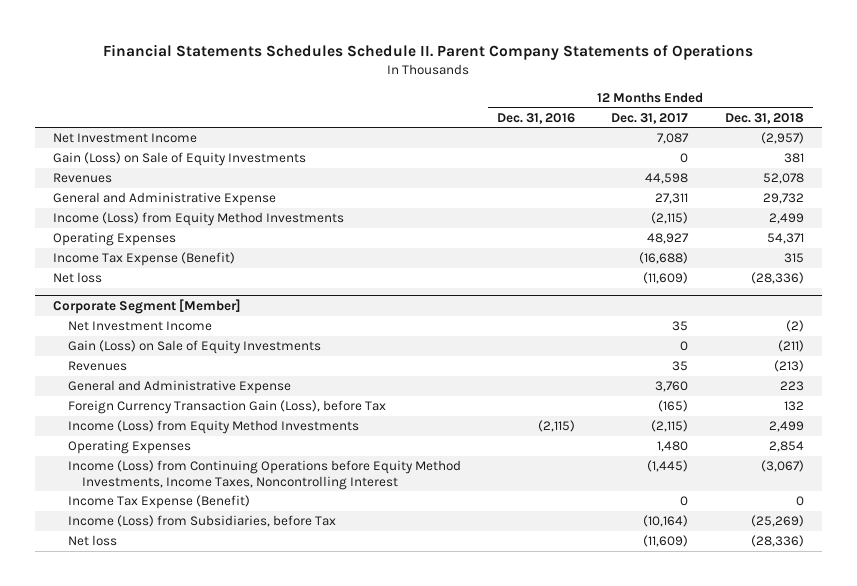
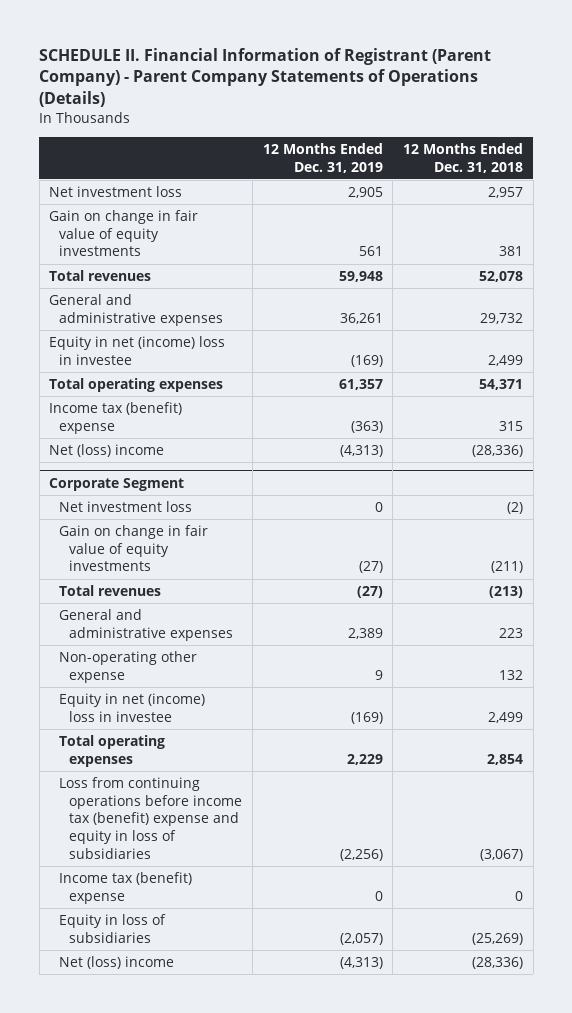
- Financial Statements Schedules Schedule II. Parent Company Statements of Operations
+ SCHEDULE II. Financial Information of Registrant (Parent Company) - Parent Company Statements of Operations (Details)
- | 12 Months Ended Dec. 31, 2016 | 12 Months Ended Dec. 31, 2017 | 12 Months Ended Dec. 31, 2018
+ | 12 Months Ended Dec. 31, 2019 | 12 Months Ended Dec. 31, 2018
- Net Investment Income | | 7,087 | (2,957)
- Gain (Loss) on Sale of Equity Investments | | 0 | 381
- Revenues | | 44,598 | 52,078
- General and Administrative Expense | | 27,311 | 29,732
- Income (Loss) from Equity Method Investments | | (2,115) | 2,499
- Operating Expenses | | 48,927 | 54,371
- Income Tax Expense (Benefit) | | (16,688) | 315
- Net loss | | (11,609) | (28,336)
- Corporate Segment [Member]
- Net Investment Income | | 35 | (2)
- Gain (Loss) on Sale of Equity Investments | | 0 | (211)
- Revenues | | 35 | (213)
- General and Administrative Expense | | 3,760 | 223
- Foreign Currency Transaction Gain (Loss), before Tax | | (165) | 132
- Income (Loss) from Equity Method Investments | (2,115) | (2,115) | 2,499
- Operating Expenses | | 1,480 | 2,854
- Income (Loss) from Continuing Operations before Equity Method Investments, Income Taxes, Noncontrolling Interest | | (1,445) | (3,067)
- Income Tax Expense (Benefit) | | 0 | 0
- Income (Loss) from Subsidiaries, before Tax | | (10,164) | (25,269)
- Net loss | | (11,609) | (28,336)
+ Net investment loss | 2,905 | 2,957
+ Gain on change in fair value of equity investments | 561 | 381
+ Total revenues | 59,948 | 52,078
+ General and administrative expenses | 36,261 | 29,732
+ Equity in net (income) loss in investee | (169) | 2,499
+ Total operating expenses | 61,357 | 54,371
+ Income tax (benefit) expense | (363) | 315
+ Net (loss) income | (4,313) | (28,336)
+ Corporate Segment
+ Net investment loss | 0 | (2)
+ Gain on change in fair value of equity investments | (27) | (211)
+ Total revenues | (27) | (213)
+ General and administrative expenses | 2,389 | 223
+ Non-operating other expense | 9 | 132
+ Equity in net (income) loss in investee | (169) | 2,499
+ Total operating expenses | 2,229 | 2,854
+ Loss from continuing operations before income tax (benefit) expense and equity in loss of subsidiaries | (2,256) | (3,067)
+ Income tax (benefit) expense | 0 | 0
+ Equity in loss of subsidiaries | (2,057) | (25,269)
+ Net (loss) income | (4,313) | (28,336)

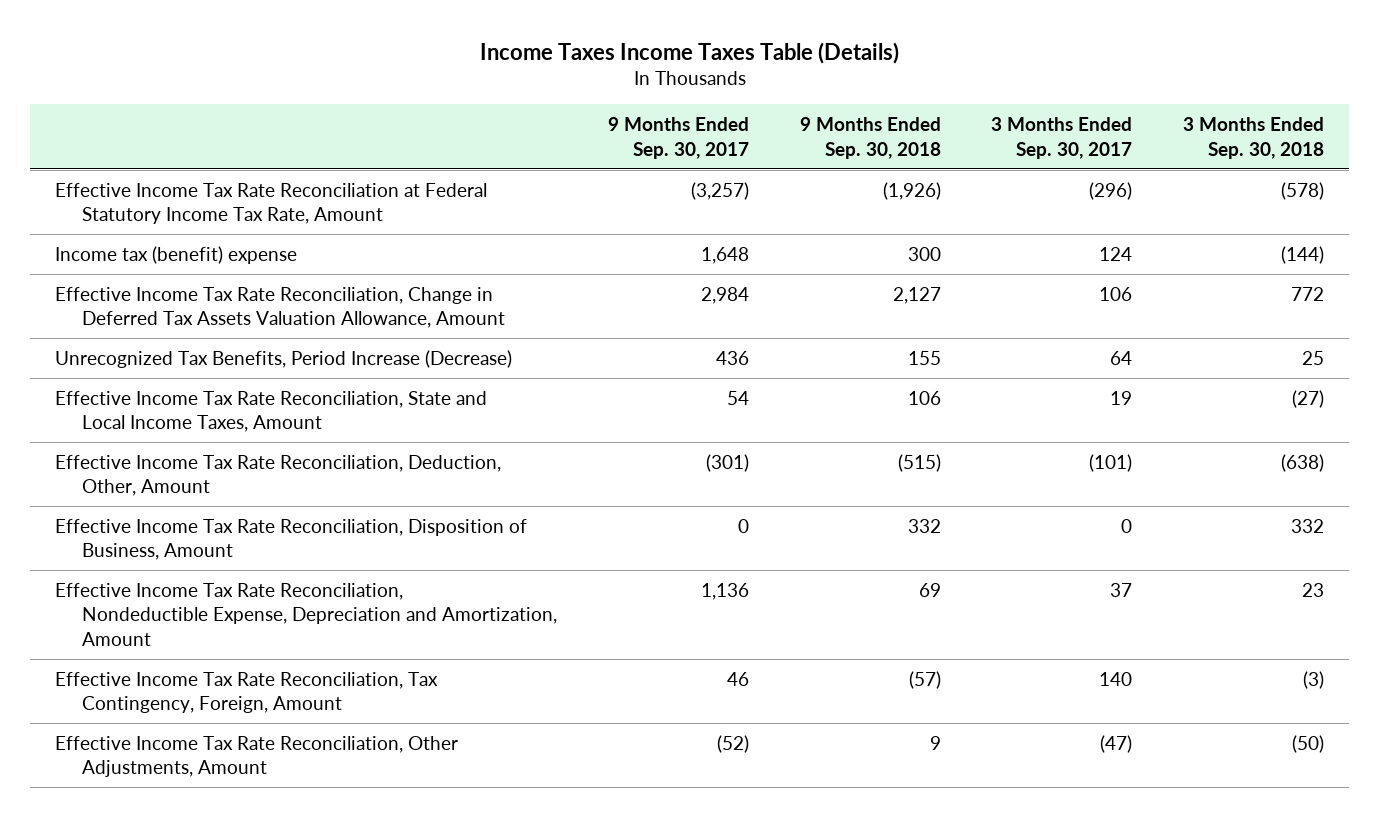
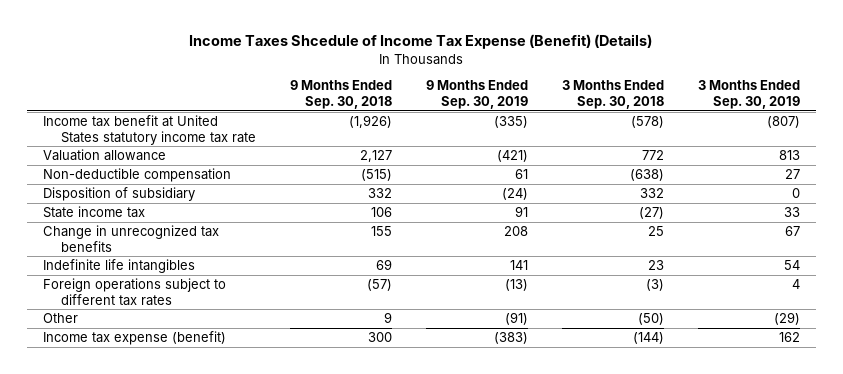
- Income Taxes Income Taxes Table (Details)
+ Income Taxes Shcedule of Income Tax Expense (Benefit) (Details)
- | 9 Months Ended Sep. 30, 2017 | 9 Months Ended Sep. 30, 2018 | 3 Months Ended Sep. 30, 2017 | 3 Months Ended Sep. 30, 2018
+ | 9 Months Ended Sep. 30, 2018 | 9 Months Ended Sep. 30, 2019 | 3 Months Ended Sep. 30, 2018 | 3 Months Ended Sep. 30, 2019
- Effective Income Tax Rate Reconciliation at Federal Statutory Income Tax Rate, Amount | (3,257) | (1,926) | (296) | (578)
- Income tax (benefit) expense | 1,648 | 300 | 124 | (144)
- Effective Income Tax Rate Reconciliation, Change in Deferred Tax Assets Valuation Allowance, Amount | 2,984 | 2,127 | 106 | 772
- Unrecognized Tax Benefits, Period Increase (Decrease) | 436 | 155 | 64 | 25
- Effective Income Tax Rate Reconciliation, State and Local Income Taxes, Amount | 54 | 106 | 19 | (27)
- Effective Income Tax Rate Reconciliation, Deduction, Other, Amount | (301) | (515) | (101) | (638)
- Effective Income Tax Rate Reconciliation, Disposition of Business, Amount | 0 | 332 | 0 | 332
- Effective Income Tax Rate Reconciliation, Nondeductible Expense, Depreciation and Amortization, Amount | 1,136 | 69 | 37 | 23
- Effective Income Tax Rate Reconciliation, Tax Contingency, Foreign, Amount | 46 | (57) | 140 | (3)
- Effective Income Tax Rate Reconciliation, Other Adjustments, Amount | (52) | 9 | (47) | (50)
+ Income tax benefit at United States statutory income tax rate | (1,926) | (335) | (578) | (807)
+ Valuation allowance | 2,127 | (421) | 772 | 813
+ Non-deductible compensation | (515) | 61 | (638) | 27
+ Disposition of subsidiary | 332 | (24) | 332 | 0
+ State income tax | 106 | 91 | (27) | 33
+ Change in unrecognized tax benefits | 155 | 208 | 25 | 67
+ Indefinite life intangibles | 69 | 141 | 23 | 54
+ Foreign operations subject to different tax rates | (57) | (13) | (3) | 4
+ Other | 9 | (91) | (50) | (29)
+ Income tax expense (benefit) | 300 | (383) | (144) | 162

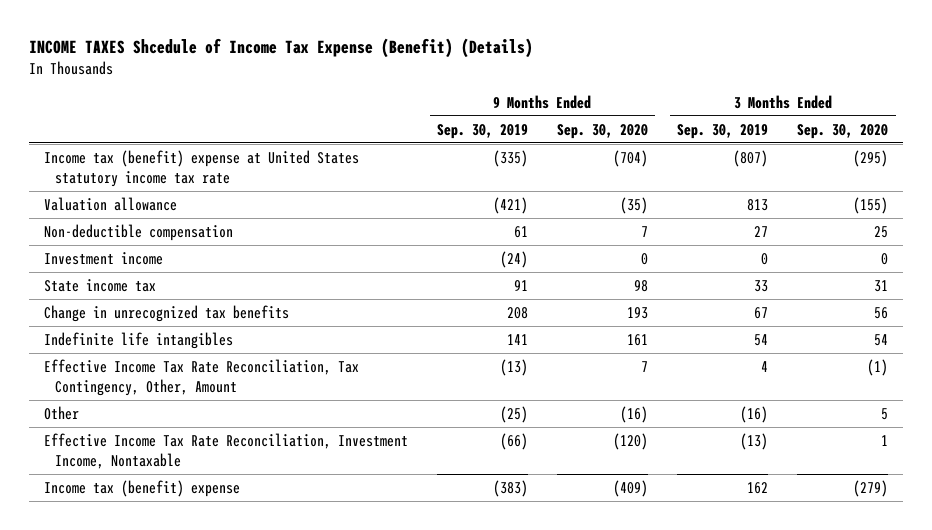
- Income Taxes Shcedule of Income Tax Expense (Benefit) (Details)
+ INCOME TAXES Shcedule of Income Tax Expense (Benefit) (Details)
- | 9 Months Ended Sep. 30, 2018 | 9 Months Ended Sep. 30, 2019 | 3 Months Ended Sep. 30, 2018 | 3 Months Ended Sep. 30, 2019
+ | 9 Months Ended Sep. 30, 2019 | 9 Months Ended Sep. 30, 2020 | 3 Months Ended Sep. 30, 2019 | 3 Months Ended Sep. 30, 2020
- Income tax benefit at United States statutory income tax rate | (1,926) | (335) | (578) | (807)
+ Income tax (benefit) expense at United States statutory income tax rate | (335) | (704) | (807) | (295)
- Disposition of subsidiary | 332 | (24) | 332 | 0
+ Investment income | (24) | 0 | 0 | 0
- Foreign operations subject to different tax rates | (57) | (13) | (3) | 4
- Other | 9 | (91) | (50) | (29)
- Income tax expense (benefit) | 300 | (383) | (144) | 162
+ Effective Income Tax Rate Reconciliation, Tax Contingency, Other, Amount | (13) | 7 | 4 | (1)
+ Other | (25) | (16) | (16) | 5
+ Effective Income Tax Rate Reconciliation, Investment Income, Nontaxable | (66) | (120) | (13) | 1
+ Income tax (benefit) expense | (383) | (409) | 162 | (279)

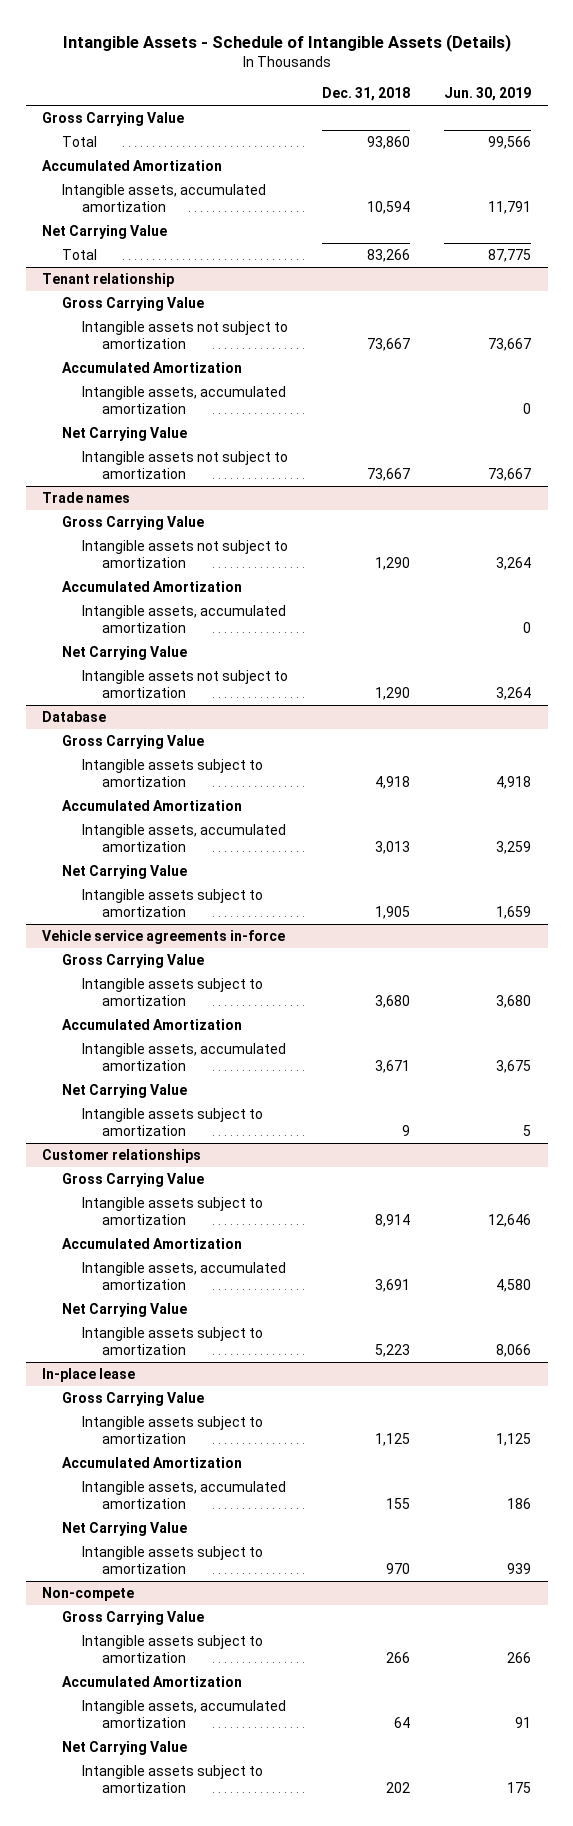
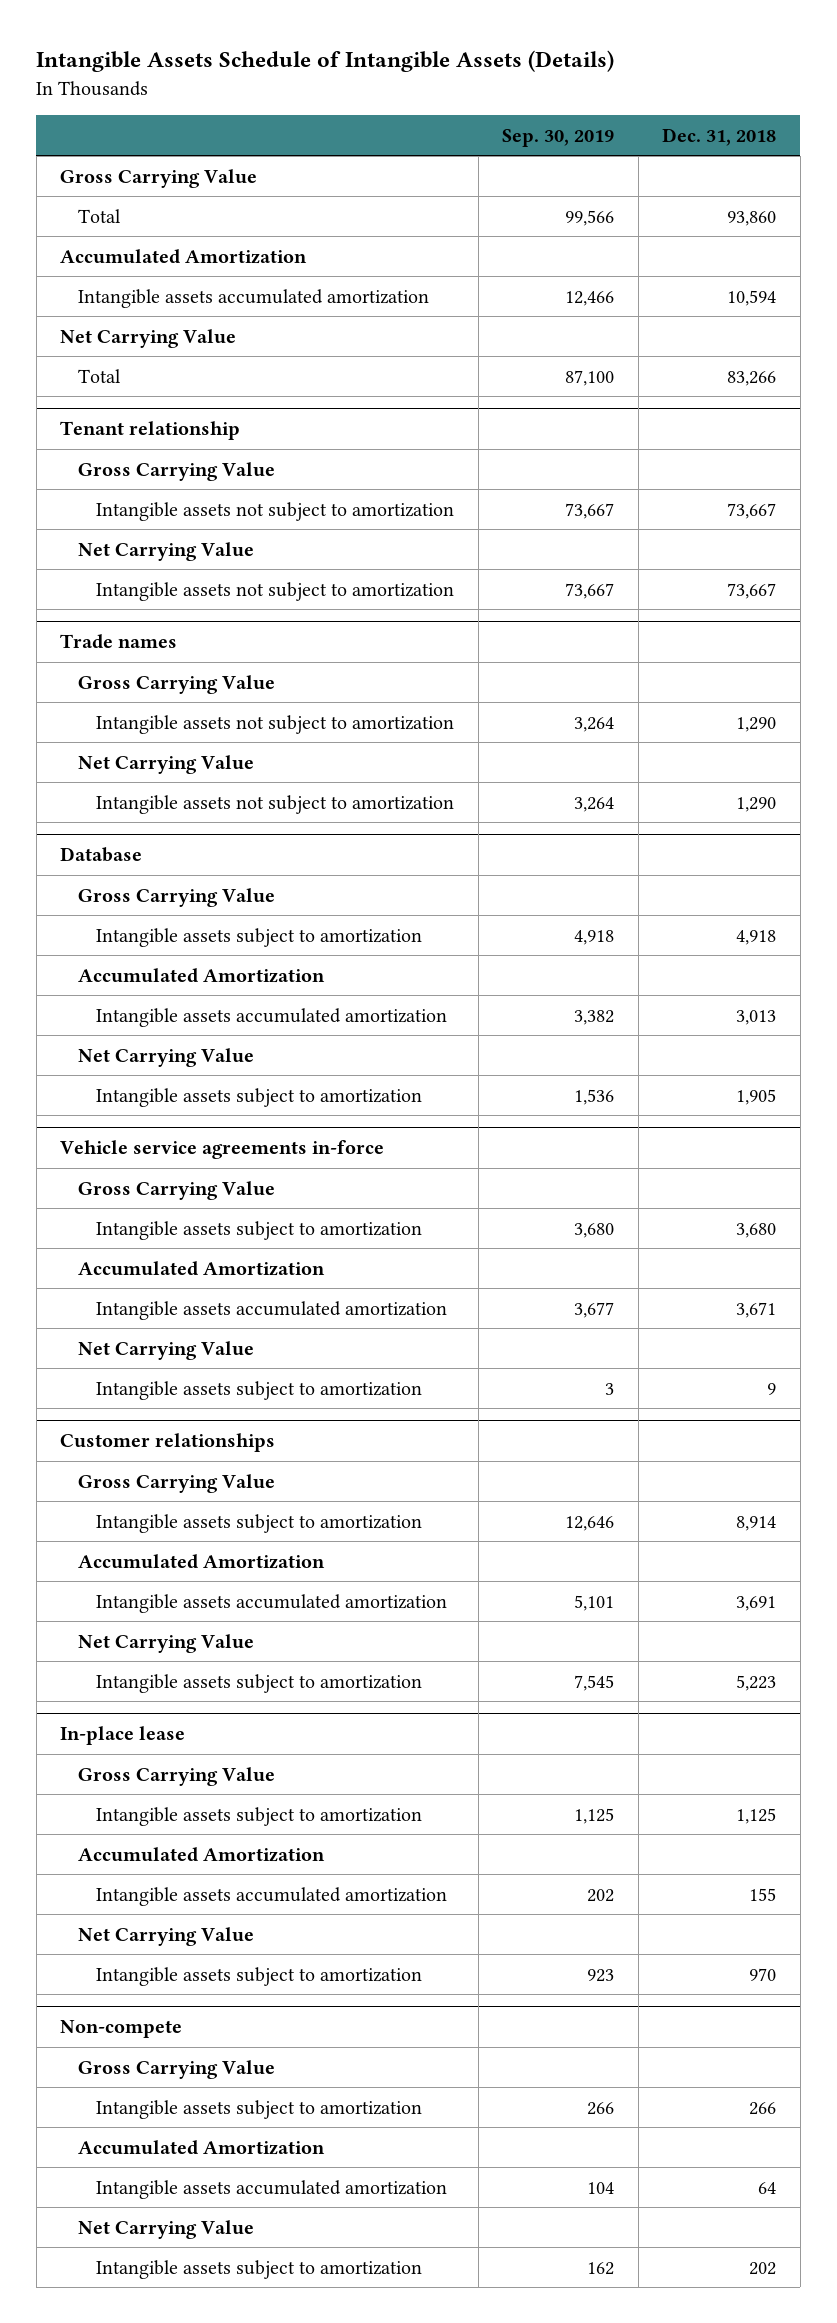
- Intangible Assets - Schedule of Intangible Assets (Details)
+ Intangible Assets Schedule of Intangible Assets (Details)
- | Dec. 31, 2018 | Jun. 30, 2019
+ | Sep. 30, 2019 | Dec. 31, 2018
- Intangible assets, accumulated amortization | 10,594 | 11,791
+ Intangible assets accumulated amortization | 12,466 | 10,594
@ Tenant relationship
- Accumulated Amortization
- Intangible assets, accumulated amortization | | 0
@ Trade names
- Accumulated Amortization
- Intangible assets, accumulated amortization | | 0
@ Database
- Intangible assets, accumulated amortization | 3,013 | 3,259
+ Intangible assets accumulated amortization | 3,382 | 3,013
@ Vehicle service agreements in-force
- Intangible assets, accumulated amortization | 3,671 | 3,675
+ Intangible assets accumulated amortization | 3,677 | 3,671
@ Customer relationships
- Intangible assets, accumulated amortization | 3,691 | 4,580
+ Intangible assets accumulated amortization | 5,101 | 3,691
@ In-place lease
- Intangible assets, accumulated amortization | 155 | 186
+ Intangible assets accumulated amortization | 202 | 155
@ Non-compete
- Intangible assets, accumulated amortization | 64 | 91
+ Intangible assets accumulated amortization | 104 | 64

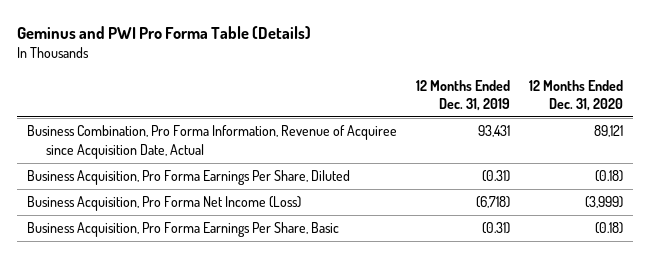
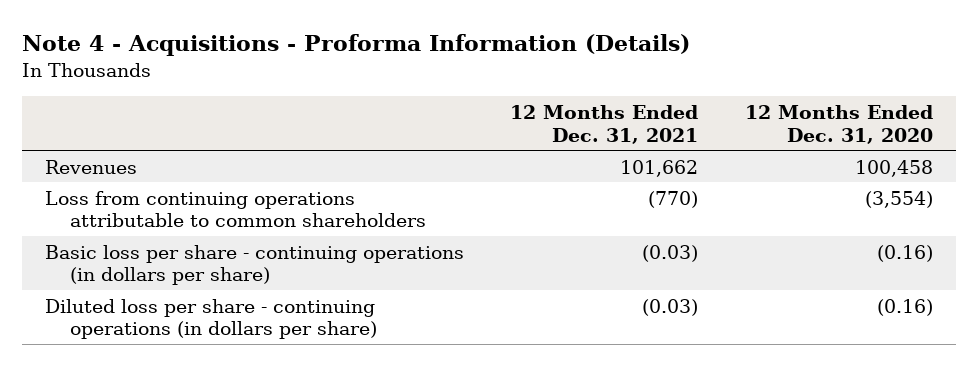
- Geminus and PWI Pro Forma Table (Details)
+ Note 4 - Acquisitions - Proforma Information (Details)
- | 12 Months Ended Dec. 31, 2019 | 12 Months Ended Dec. 31, 2020
+ | 12 Months Ended Dec. 31, 2021 | 12 Months Ended Dec. 31, 2020
- Business Combination, Pro Forma Information, Revenue of Acquiree since Acquisition Date, Actual | 93,431 | 89,121
- Business Acquisition, Pro Forma Earnings Per Share, Diluted | (0.31) | (0.18)
- Business Acquisition, Pro Forma Net Income (Loss) | (6,718) | (3,999)
- Business Acquisition, Pro Forma Earnings Per Share, Basic | (0.31) | (0.18)
+ Revenues | 101,662 | 100,458
+ Loss from continuing operations attributable to common shareholders | (770) | (3,554)
+ Basic loss per share - continuing operations (in dollars per share) | (0.03) | (0.16)
+ Diluted loss per share - continuing operations (in dollars per share) | (0.03) | (0.16)

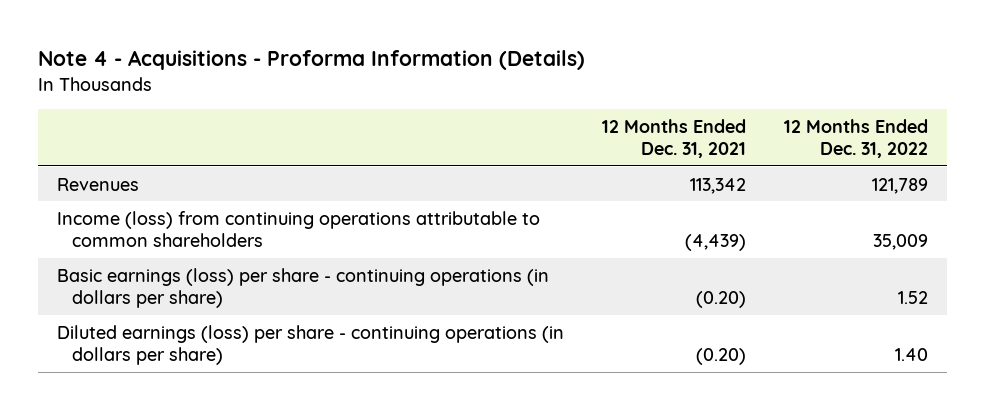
- | 12 Months Ended Dec. 31, 2021 | 12 Months Ended Dec. 31, 2020
+ | 12 Months Ended Dec. 31, 2021 | 12 Months Ended Dec. 31, 2022
- Revenues | 101,662 | 100,458
- Loss from continuing operations attributable to common shareholders | (770) | (3,554)
- Basic loss per share - continuing operations (in dollars per share) | (0.03) | (0.16)
- Diluted loss per share - continuing operations (in dollars per share) | (0.03) | (0.16)
+ Revenues | 113,342 | 121,789
+ Income (loss) from continuing operations attributable to common shareholders | (4,439) | 35,009
+ Basic earnings (loss) per share - continuing operations (in dollars per share) | (0.20) | 1.52
+ Diluted earnings (loss) per share - continuing operations (in dollars per share) | (0.20) | 1.40

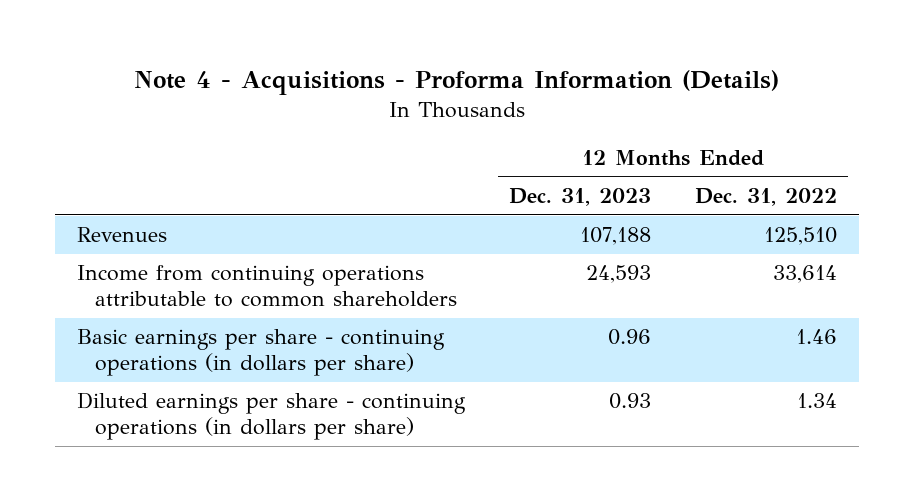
- | 12 Months Ended Dec. 31, 2021 | 12 Months Ended Dec. 31, 2022
+ | 12 Months Ended Dec. 31, 2023 | 12 Months Ended Dec. 31, 2022
- Revenues | 113,342 | 121,789
- Income (loss) from continuing operations attributable to common shareholders | (4,439) | 35,009
- Basic earnings (loss) per share - continuing operations (in dollars per share) | (0.20) | 1.52
- Diluted earnings (loss) per share - continuing operations (in dollars per share) | (0.20) | 1.40
+ Revenues | 107,188 | 125,510
+ Income from continuing operations attributable to common shareholders | 24,593 | 33,614
+ Basic earnings per share - continuing operations (in dollars per share) | 0.96 | 1.46
+ Diluted earnings per share - continuing operations (in dollars per share) | 0.93 | 1.34

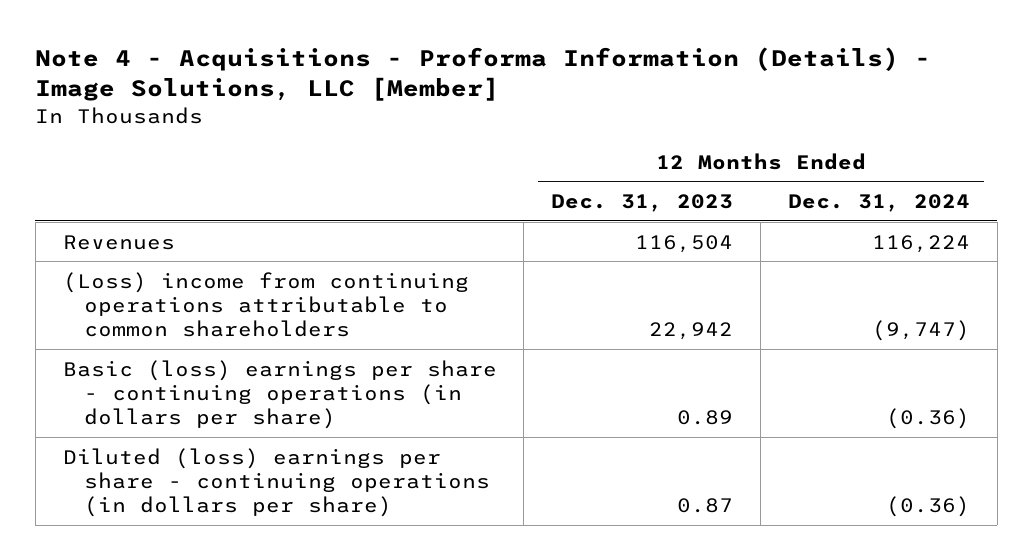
- Note 4 - Acquisitions - Proforma Information (Details)
+ Note 4 - Acquisitions - Proforma Information (Details) - Image Solutions, LLC [Member]
- | 12 Months Ended Dec. 31, 2023 | 12 Months Ended Dec. 31, 2022
+ | 12 Months Ended Dec. 31, 2023 | 12 Months Ended Dec. 31, 2024
- Revenues | 107,188 | 125,510
- Income from continuing operations attributable to common shareholders | 24,593 | 33,614
- Basic earnings per share - continuing operations (in dollars per share) | 0.96 | 1.46
- Diluted earnings per share - continuing operations (in dollars per share) | 0.93 | 1.34
+ Revenues | 116,504 | 116,224
+ (Loss) income from continuing operations attributable to common shareholders | 22,942 | (9,747)
+ Basic (loss) earnings per share - continuing operations (in dollars per share) | 0.89 | (0.36)
+ Diluted (loss) earnings per share - continuing operations (in dollars per share) | 0.87 | (0.36)

